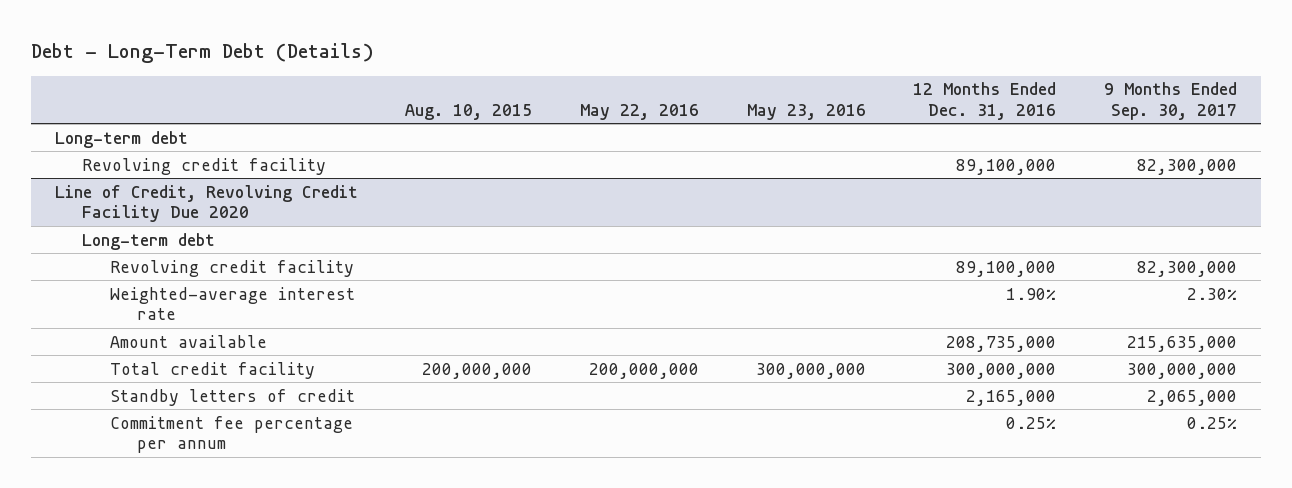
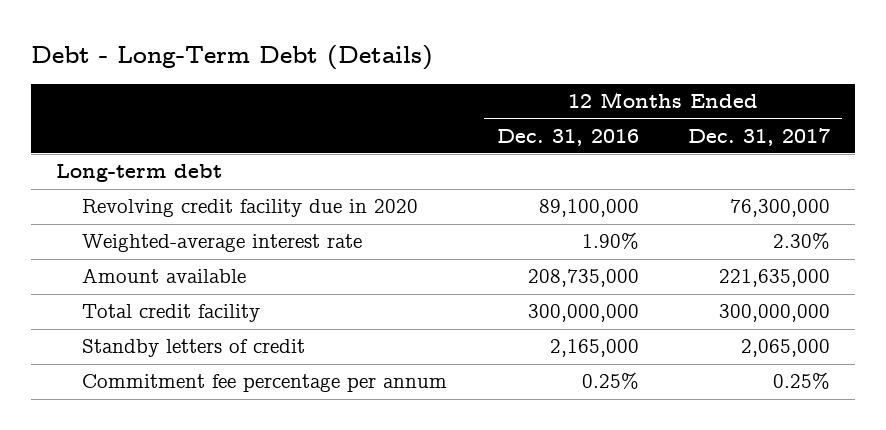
- | Aug. 10, 2015 | May 22, 2016 | May 23, 2016 | 12 Months Ended Dec. 31, 2016 | 9 Months Ended Sep. 30, 2017
+ | 12 Months Ended Dec. 31, 2016 | 12 Months Ended Dec. 31, 2017
- Revolving credit facility | | | | 89,100,000 | 82,300,000
- Line of Credit, Revolving Credit Facility Due 2020
- Long-term debt
- Revolving credit facility | | | | 89,100,000 | 82,300,000
+ Revolving credit facility due in 2020 | 89,100,000 | 76,300,000

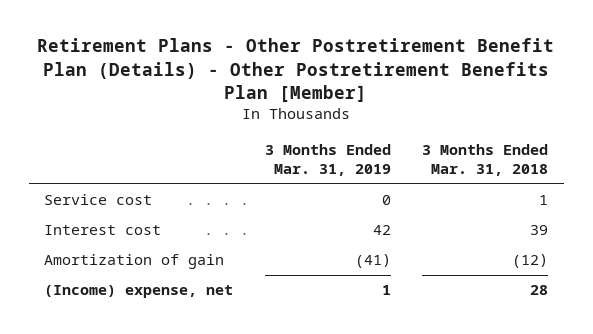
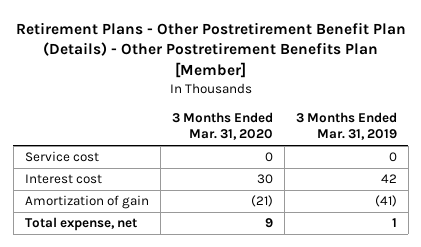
- | 3 Months Ended Mar. 31, 2019 | 3 Months Ended Mar. 31, 2018
+ | 3 Months Ended Mar. 31, 2020 | 3 Months Ended Mar. 31, 2019
- (Income) expense, net | 1 | 28
+ Total expense, net | 9 | 1

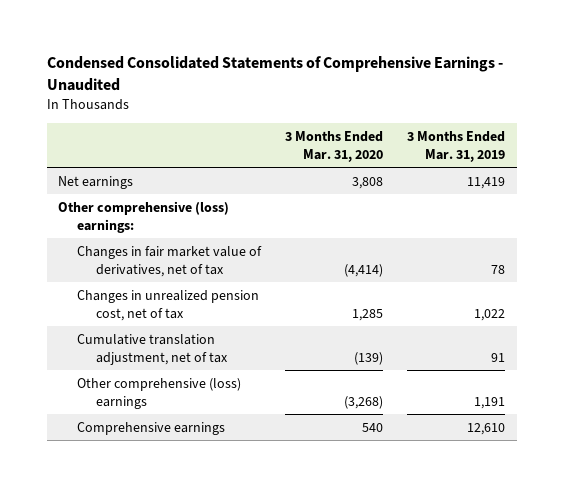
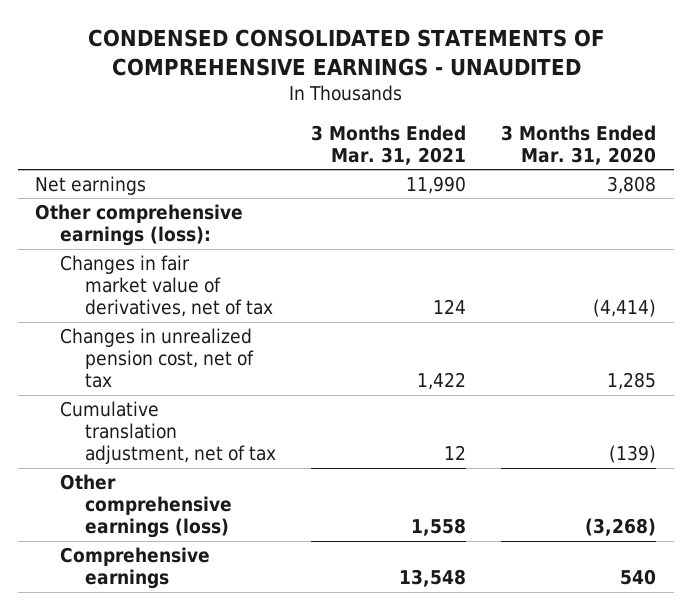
- Condensed Consolidated Statements of Comprehensive Earnings - Unaudited
+ CONDENSED CONSOLIDATED STATEMENTS OF COMPREHENSIVE EARNINGS - UNAUDITED
- | 3 Months Ended Mar. 31, 2020 | 3 Months Ended Mar. 31, 2019
+ | 3 Months Ended Mar. 31, 2021 | 3 Months Ended Mar. 31, 2020
- Other comprehensive (loss) earnings:
+ Other comprehensive earnings (loss):
- Other comprehensive (loss) earnings | (3,268) | 1,191
+ Other comprehensive earnings (loss) | 1,558 | (3,268)

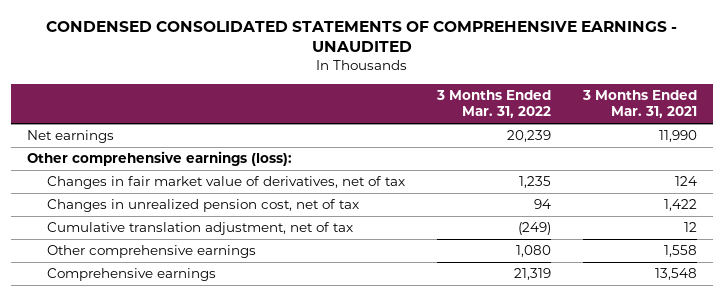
- | 3 Months Ended Mar. 31, 2021 | 3 Months Ended Mar. 31, 2020
+ | 3 Months Ended Mar. 31, 2022 | 3 Months Ended Mar. 31, 2021
- Other comprehensive earnings (loss) | 1,558 | (3,268)
+ Other comprehensive earnings | 1,080 | 1,558

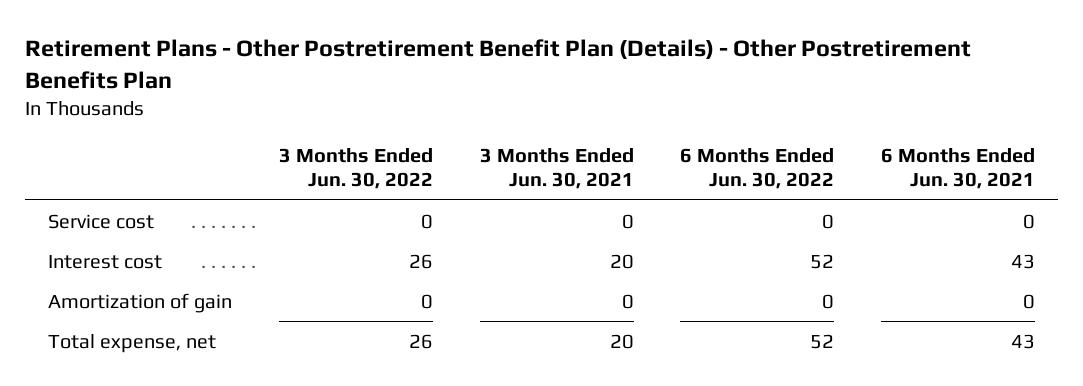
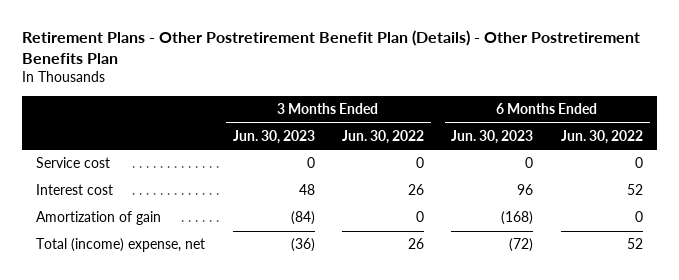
- | 3 Months Ended Jun. 30, 2022 | 3 Months Ended Jun. 30, 2021 | 6 Months Ended Jun. 30, 2022 | 6 Months Ended Jun. 30, 2021
+ | 3 Months Ended Jun. 30, 2023 | 3 Months Ended Jun. 30, 2022 | 6 Months Ended Jun. 30, 2023 | 6 Months Ended Jun. 30, 2022
- Total expense, net | 26 | 20 | 52 | 43
+ Total (income) expense, net | (36) | 26 | (72) | 52

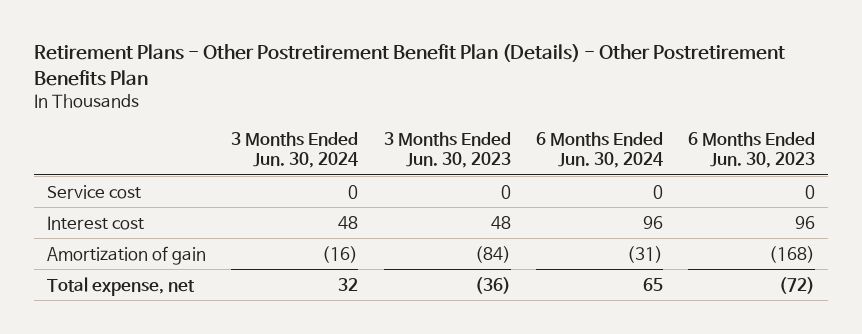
- | 3 Months Ended Jun. 30, 2023 | 3 Months Ended Jun. 30, 2022 | 6 Months Ended Jun. 30, 2023 | 6 Months Ended Jun. 30, 2022
+ | 3 Months Ended Jun. 30, 2024 | 3 Months Ended Jun. 30, 2023 | 6 Months Ended Jun. 30, 2024 | 6 Months Ended Jun. 30, 2023
- Total (income) expense, net | (36) | 26 | (72) | 52
+ Total expense, net | 32 | (36) | 65 | (72)

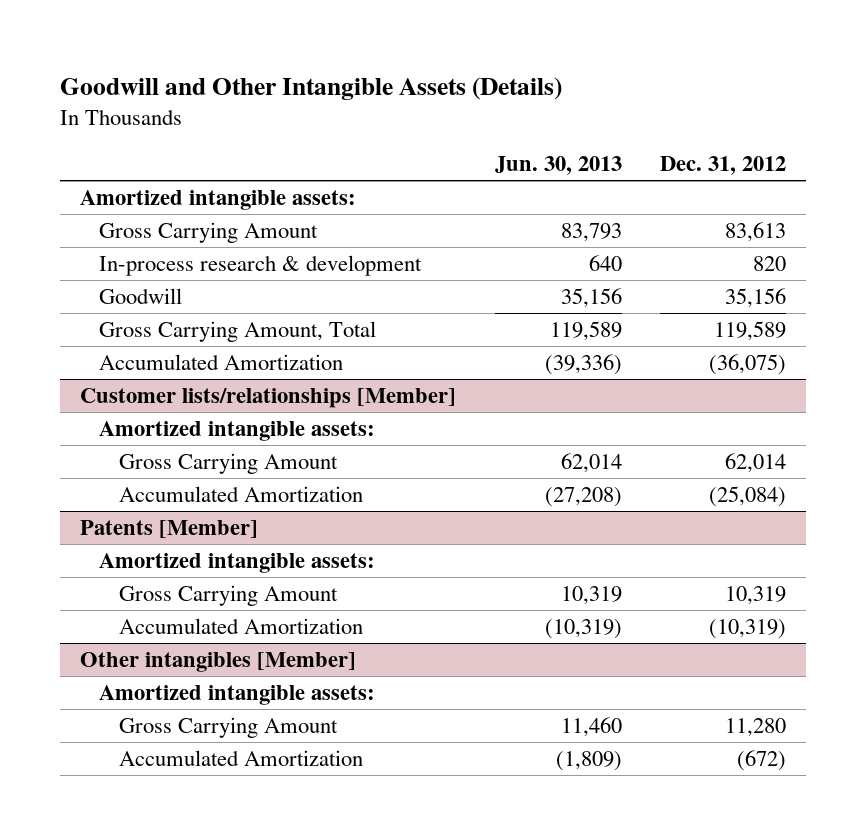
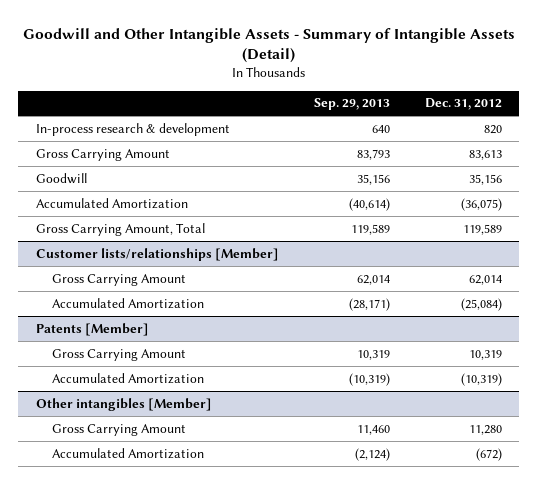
- Goodwill and Other Intangible Assets (Details)
+ Goodwill and Other Intangible Assets - Summary of Intangible Assets (Detail)
- | Jun. 30, 2013 | Dec. 31, 2012
+ | Sep. 29, 2013 | Dec. 31, 2012
- Amortized intangible assets:
moved down: Gross Carrying Amount | 83,793 | 83,613
moved down: Gross Carrying Amount, Total | 119,589 | 119,589
@ Customer lists/relationships [Member]
- Amortized intangible assets:
@ Patents [Member]
- Amortized intangible assets:
@ Other intangibles [Member]
- Amortized intangible assets:

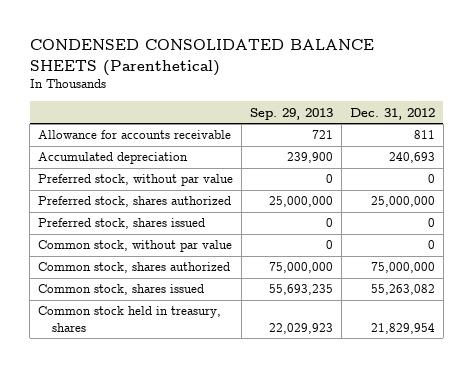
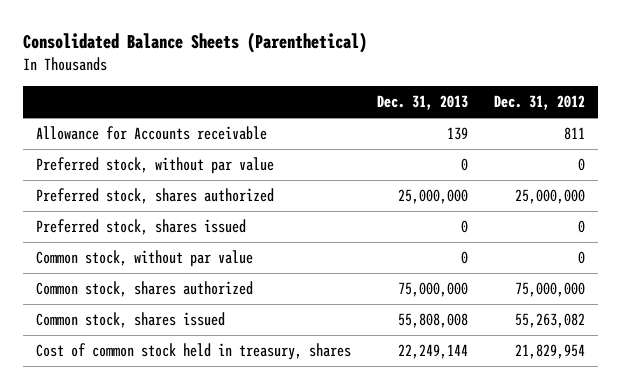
- CONDENSED CONSOLIDATED BALANCE SHEETS (Parenthetical)
+ Consolidated Balance Sheets (Parenthetical)
- | Sep. 29, 2013 | Dec. 31, 2012
+ | Dec. 31, 2013 | Dec. 31, 2012
- Allowance for accounts receivable | 721 | 811
- Accumulated depreciation | 239,900 | 240,693
+ Allowance for Accounts receivable | 139 | 811
- Common stock held in treasury, shares | 22,029,923 | 21,829,954
+ Cost of common stock held in treasury, shares | 22,249,144 | 21,829,954

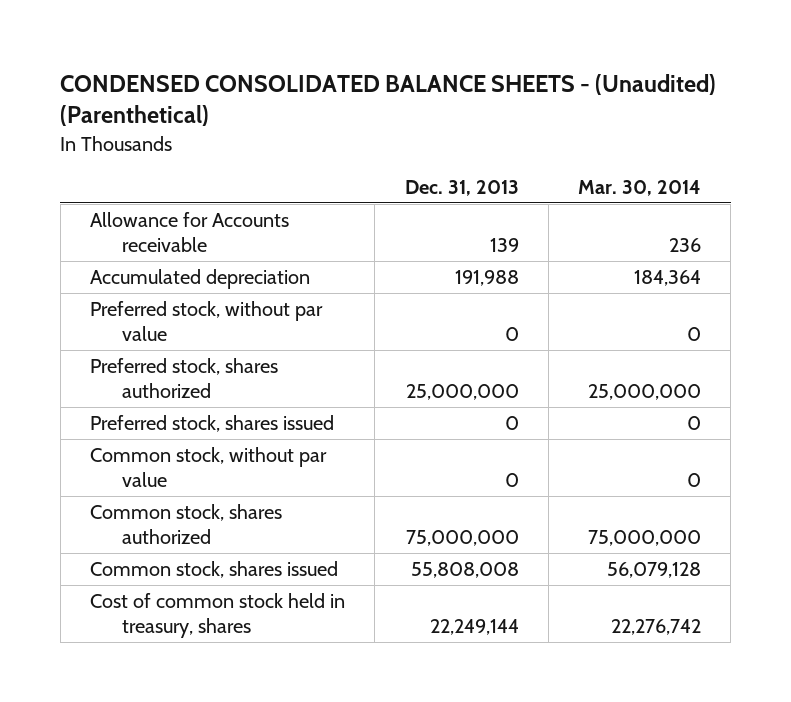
- Consolidated Balance Sheets (Parenthetical)
+ CONDENSED CONSOLIDATED BALANCE SHEETS - (Unaudited) (Parenthetical)
- | Dec. 31, 2013 | Dec. 31, 2012
+ | Dec. 31, 2013 | Mar. 30, 2014
+ Accumulated depreciation | 191,988 | 184,364

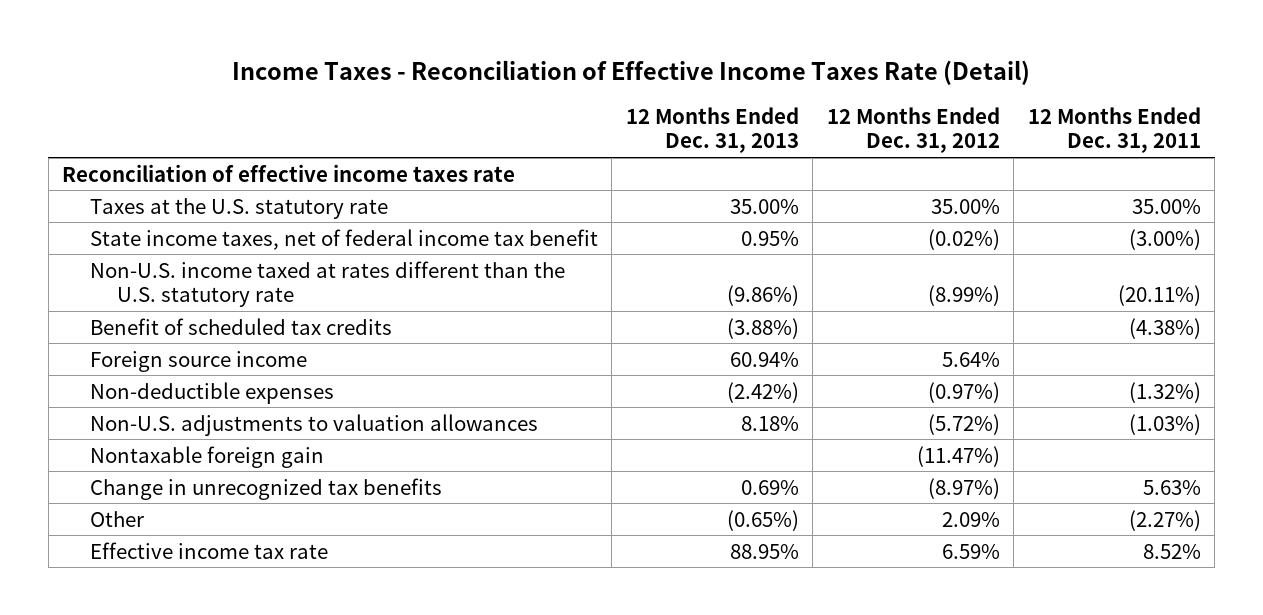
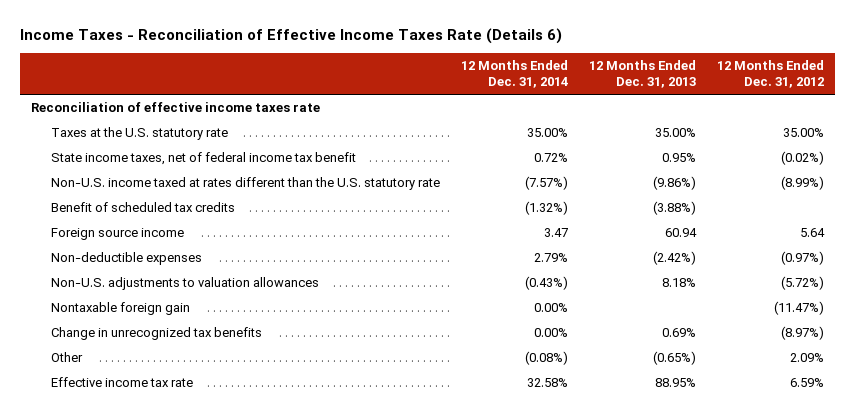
- Income Taxes - Reconciliation of Effective Income Taxes Rate (Detail)
+ Income Taxes - Reconciliation of Effective Income Taxes Rate (Details 6)
- | 12 Months Ended Dec. 31, 2013 | 12 Months Ended Dec. 31, 2012 | 12 Months Ended Dec. 31, 2011
+ | 12 Months Ended Dec. 31, 2014 | 12 Months Ended Dec. 31, 2013 | 12 Months Ended Dec. 31, 2012
- Foreign source income | 60.94% | 5.64% |
+ Foreign source income | 3.47 | 60.94 | 5.64

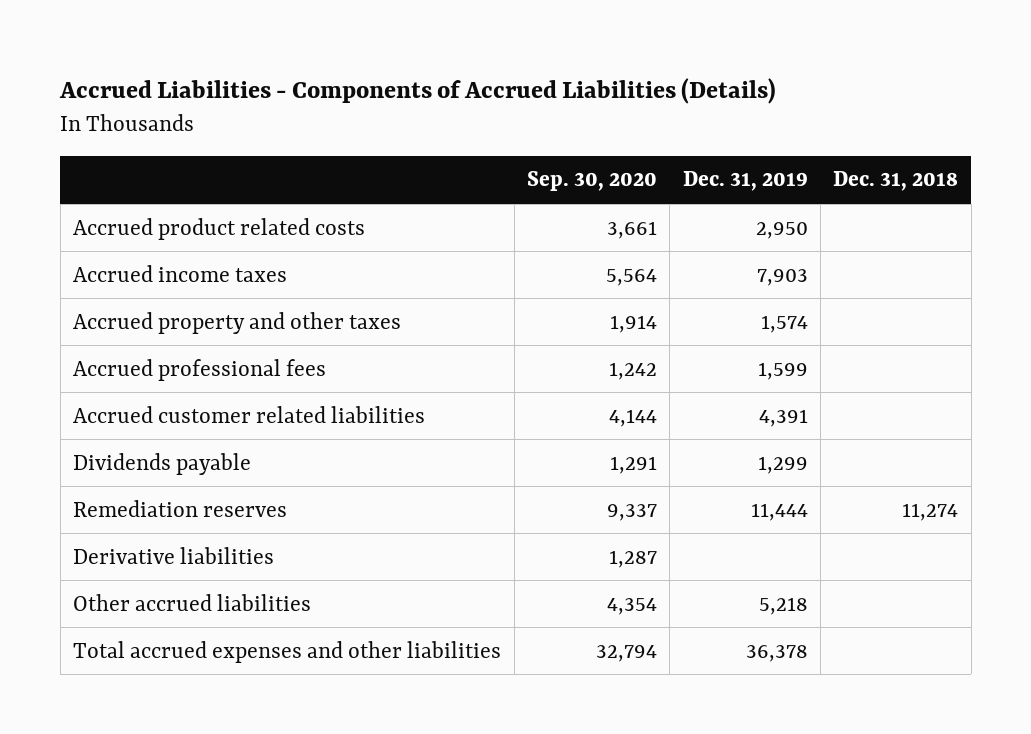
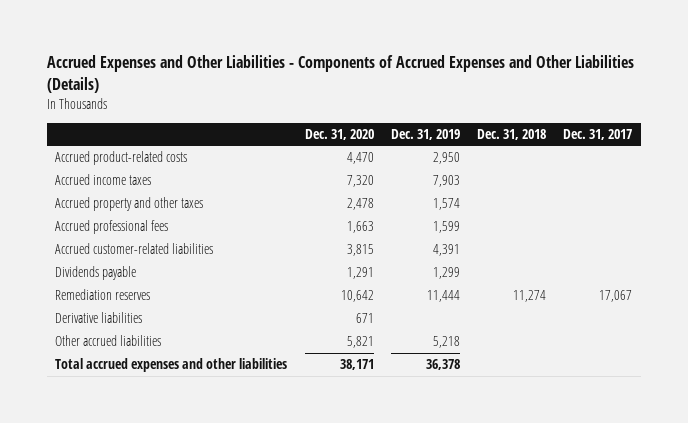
- Accrued Liabilities - Components of Accrued Liabilities (Details)
+ Accrued Expenses and Other Liabilities - Components of Accrued Expenses and Other Liabilities (Details)
- | Sep. 30, 2020 | Dec. 31, 2019 | Dec. 31, 2018
+ | Dec. 31, 2020 | Dec. 31, 2019 | Dec. 31, 2018 | Dec. 31, 2017
- Accrued product related costs | 3,661 | 2,950 |
+ Accrued product-related costs | 4,470 | 2,950 | |
- Accrued customer related liabilities | 4,144 | 4,391 |
+ Accrued customer-related liabilities | 3,815 | 4,391 | |

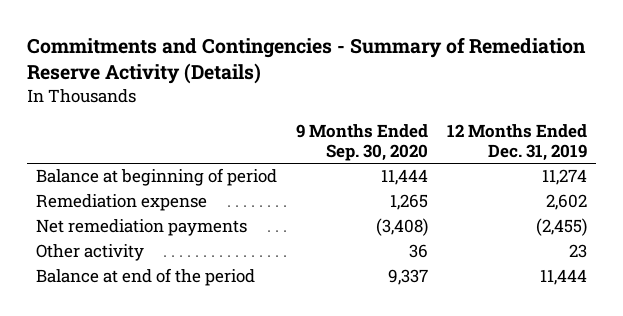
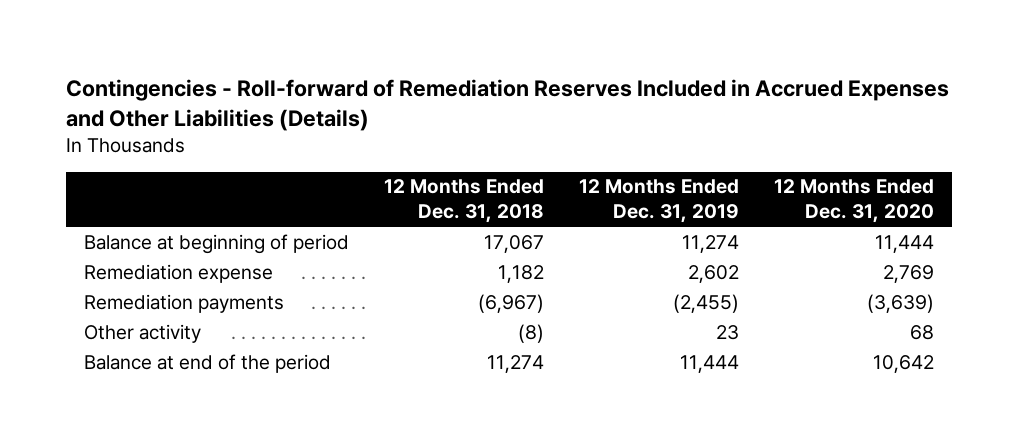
- Commitments and Contingencies - Summary of Remediation Reserve Activity (Details)
+ Contingencies - Roll-forward of Remediation Reserves Included in Accrued Expenses and Other Liabilities (Details)
- | 9 Months Ended Sep. 30, 2020 | 12 Months Ended Dec. 31, 2019
+ | 12 Months Ended Dec. 31, 2018 | 12 Months Ended Dec. 31, 2019 | 12 Months Ended Dec. 31, 2020
- Net remediation payments | (3,408) | (2,455)
+ Remediation payments | (6,967) | (2,455) | (3,639)

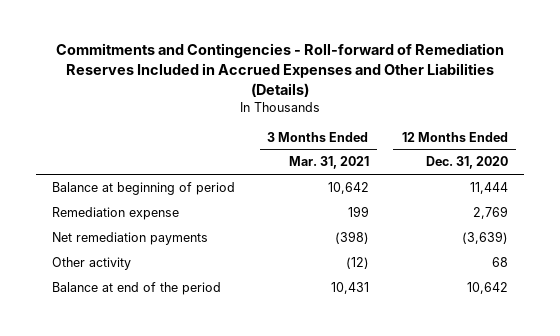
- Contingencies - Roll-forward of Remediation Reserves Included in Accrued Expenses and Other Liabilities (Details)
+ Commitments and Contingencies - Roll-forward of Remediation Reserves Included in Accrued Expenses and Other Liabilities (Details)
- | 12 Months Ended Dec. 31, 2018 | 12 Months Ended Dec. 31, 2019 | 12 Months Ended Dec. 31, 2020
+ | 3 Months Ended Mar. 31, 2021 | 12 Months Ended Dec. 31, 2020
- Remediation payments | (6,967) | (2,455) | (3,639)
+ Net remediation payments | (398) | (3,639)

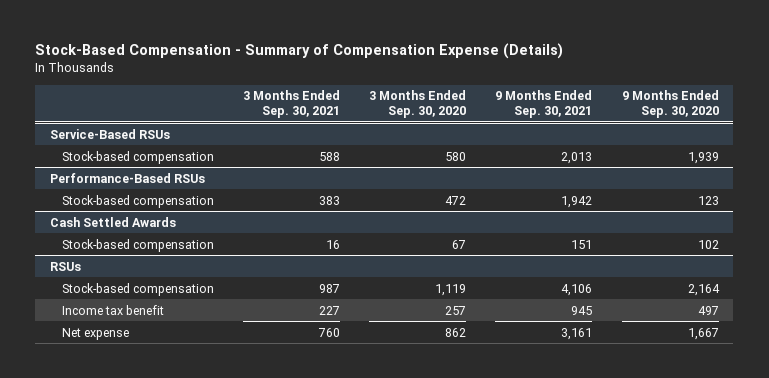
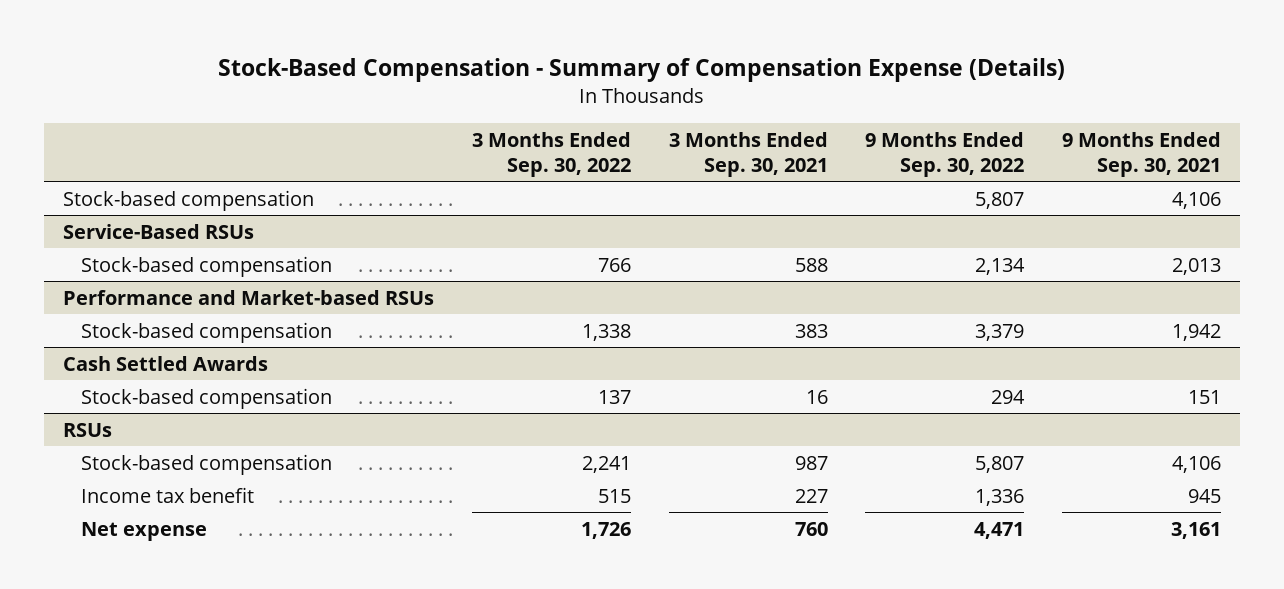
- | 3 Months Ended Sep. 30, 2021 | 3 Months Ended Sep. 30, 2020 | 9 Months Ended Sep. 30, 2021 | 9 Months Ended Sep. 30, 2020
+ | 3 Months Ended Sep. 30, 2022 | 3 Months Ended Sep. 30, 2021 | 9 Months Ended Sep. 30, 2022 | 9 Months Ended Sep. 30, 2021
+ Stock-based compensation | | | 5,807 | 4,106
- Performance-Based RSUs
+ Performance and Market-based RSUs

